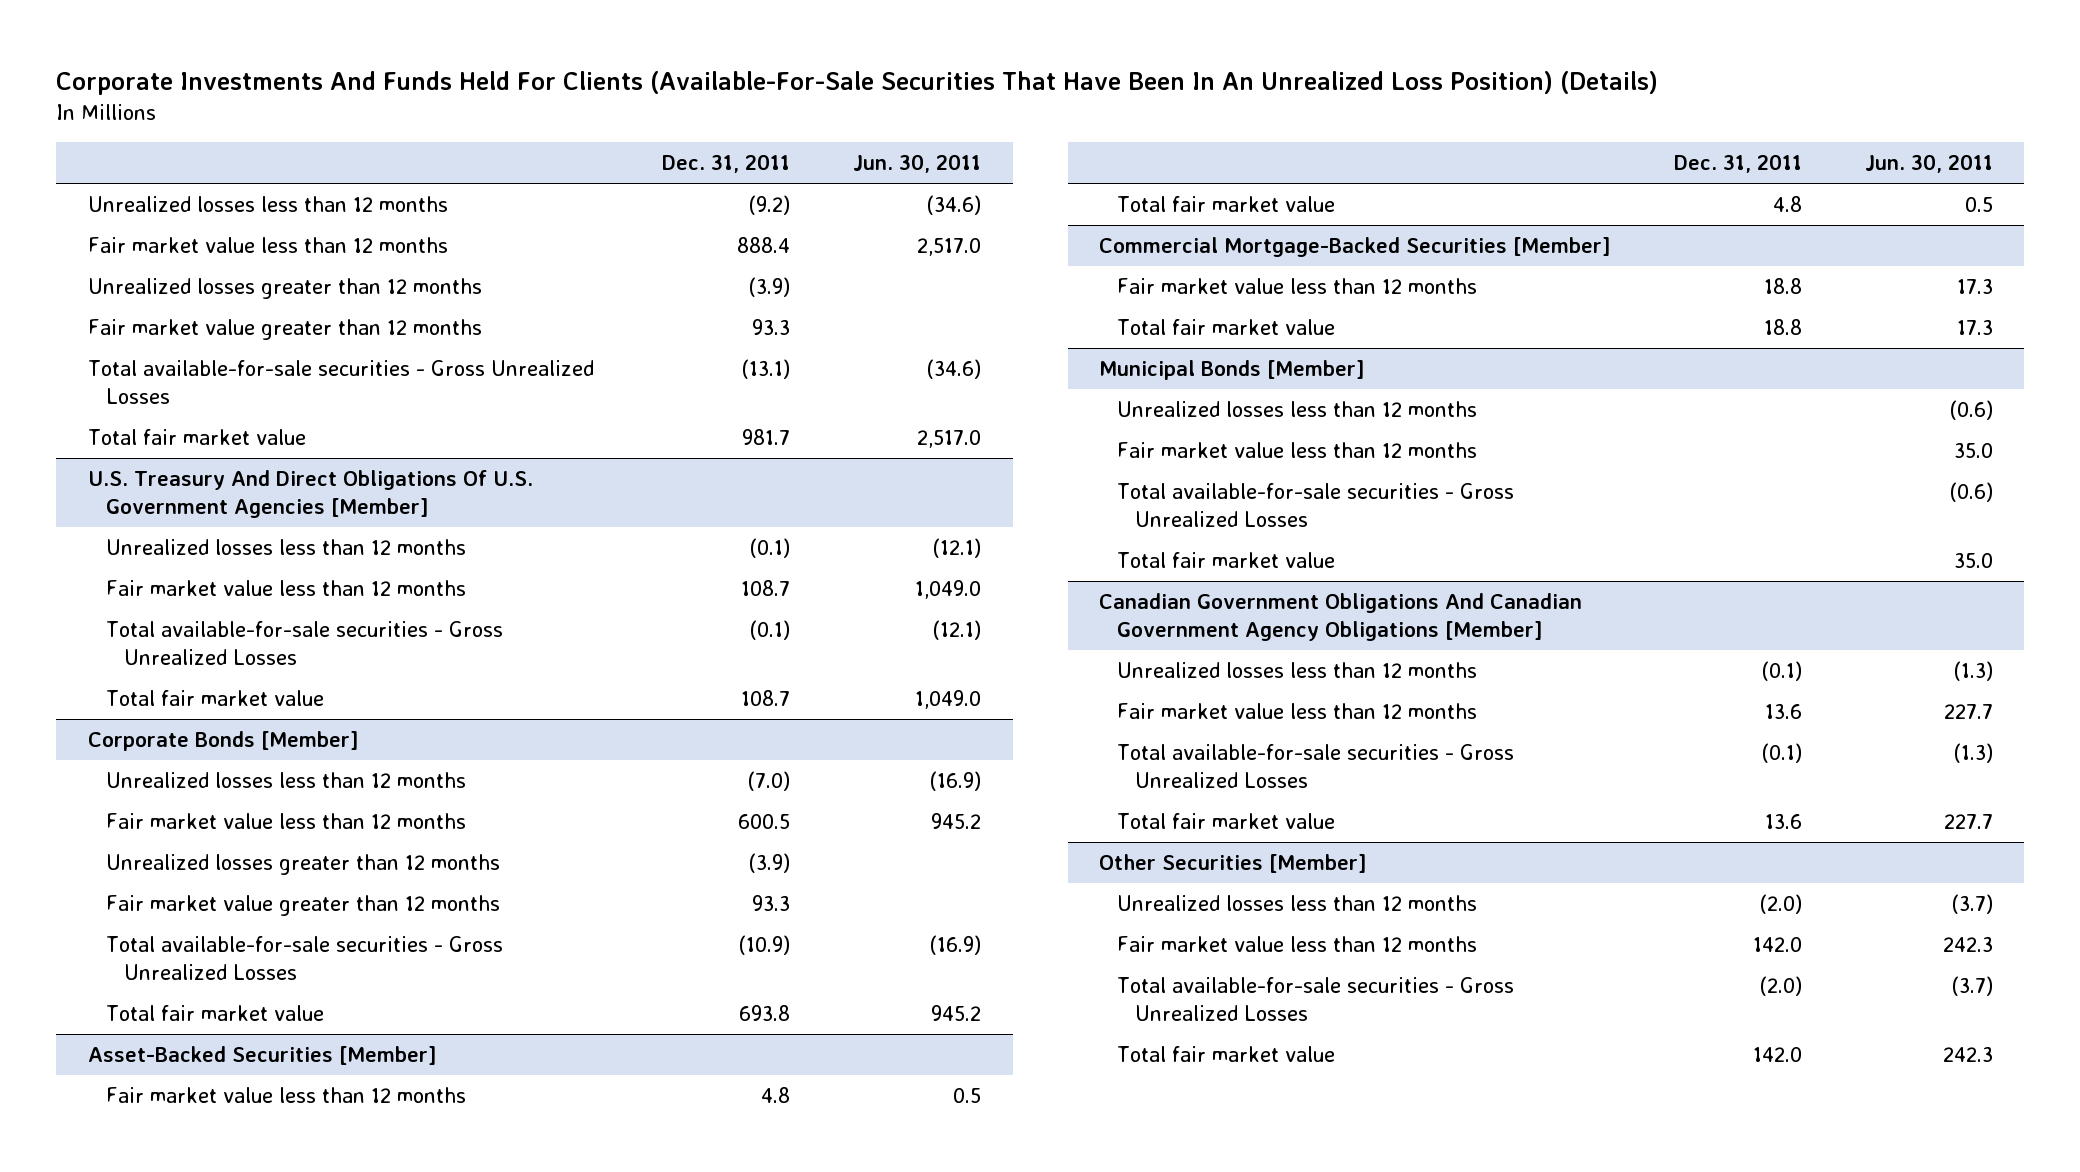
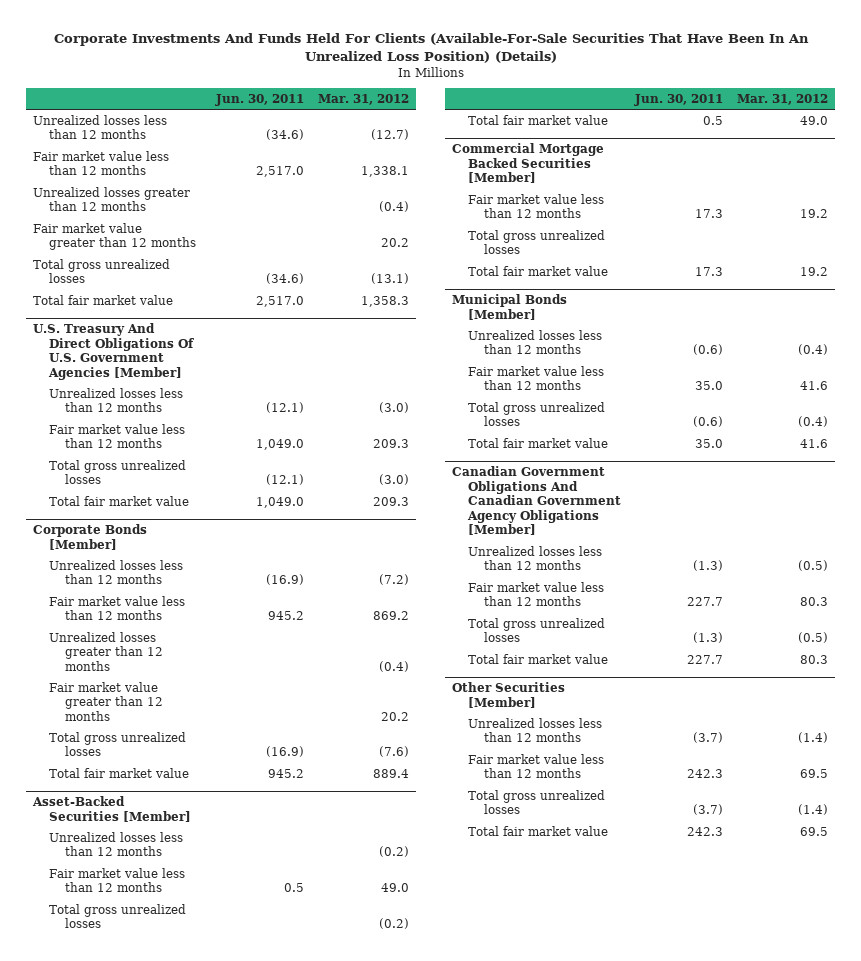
- | Dec. 31, 2011 | Jun. 30, 2011
+ | Jun. 30, 2011 | Mar. 31, 2012
- Total available-for-sale securities - Gross Unrealized Losses | (13.1) | (34.6)
+ Total gross unrealized losses | (34.6) | (13.1)
@ U.S. Treasury And Direct Obligations Of U.S. Government Agencies [Member]
- Total available-for-sale securities - Gross Unrealized Losses | (0.1) | (12.1)
+ Total gross unrealized losses | (12.1) | (3.0)
@ Corporate Bonds [Member]
- Total available-for-sale securities - Gross Unrealized Losses | (10.9) | (16.9)
+ Total gross unrealized losses | (16.9) | (7.6)
@ Asset-Backed Securities [Member]
+ Unrealized losses less than 12 months | | (0.2)
+ Total gross unrealized losses | | (0.2)
- Commercial Mortgage-Backed Securities [Member]
+ Commercial Mortgage Backed Securities [Member]
+ Total gross unrealized losses
@ Municipal Bonds [Member]
- Total available-for-sale securities - Gross Unrealized Losses | | (0.6)
+ Total gross unrealized losses | (0.6) | (0.4)
@ Canadian Government Obligations And Canadian Government Agency Obligations [Member]
- Total available-for-sale securities - Gross Unrealized Losses | (0.1) | (1.3)
+ Total gross unrealized losses | (1.3) | (0.5)
@ Other Securities [Member]
- Total available-for-sale securities - Gross Unrealized Losses | (2.0) | (3.7)
+ Total gross unrealized losses | (3.7) | (1.4)

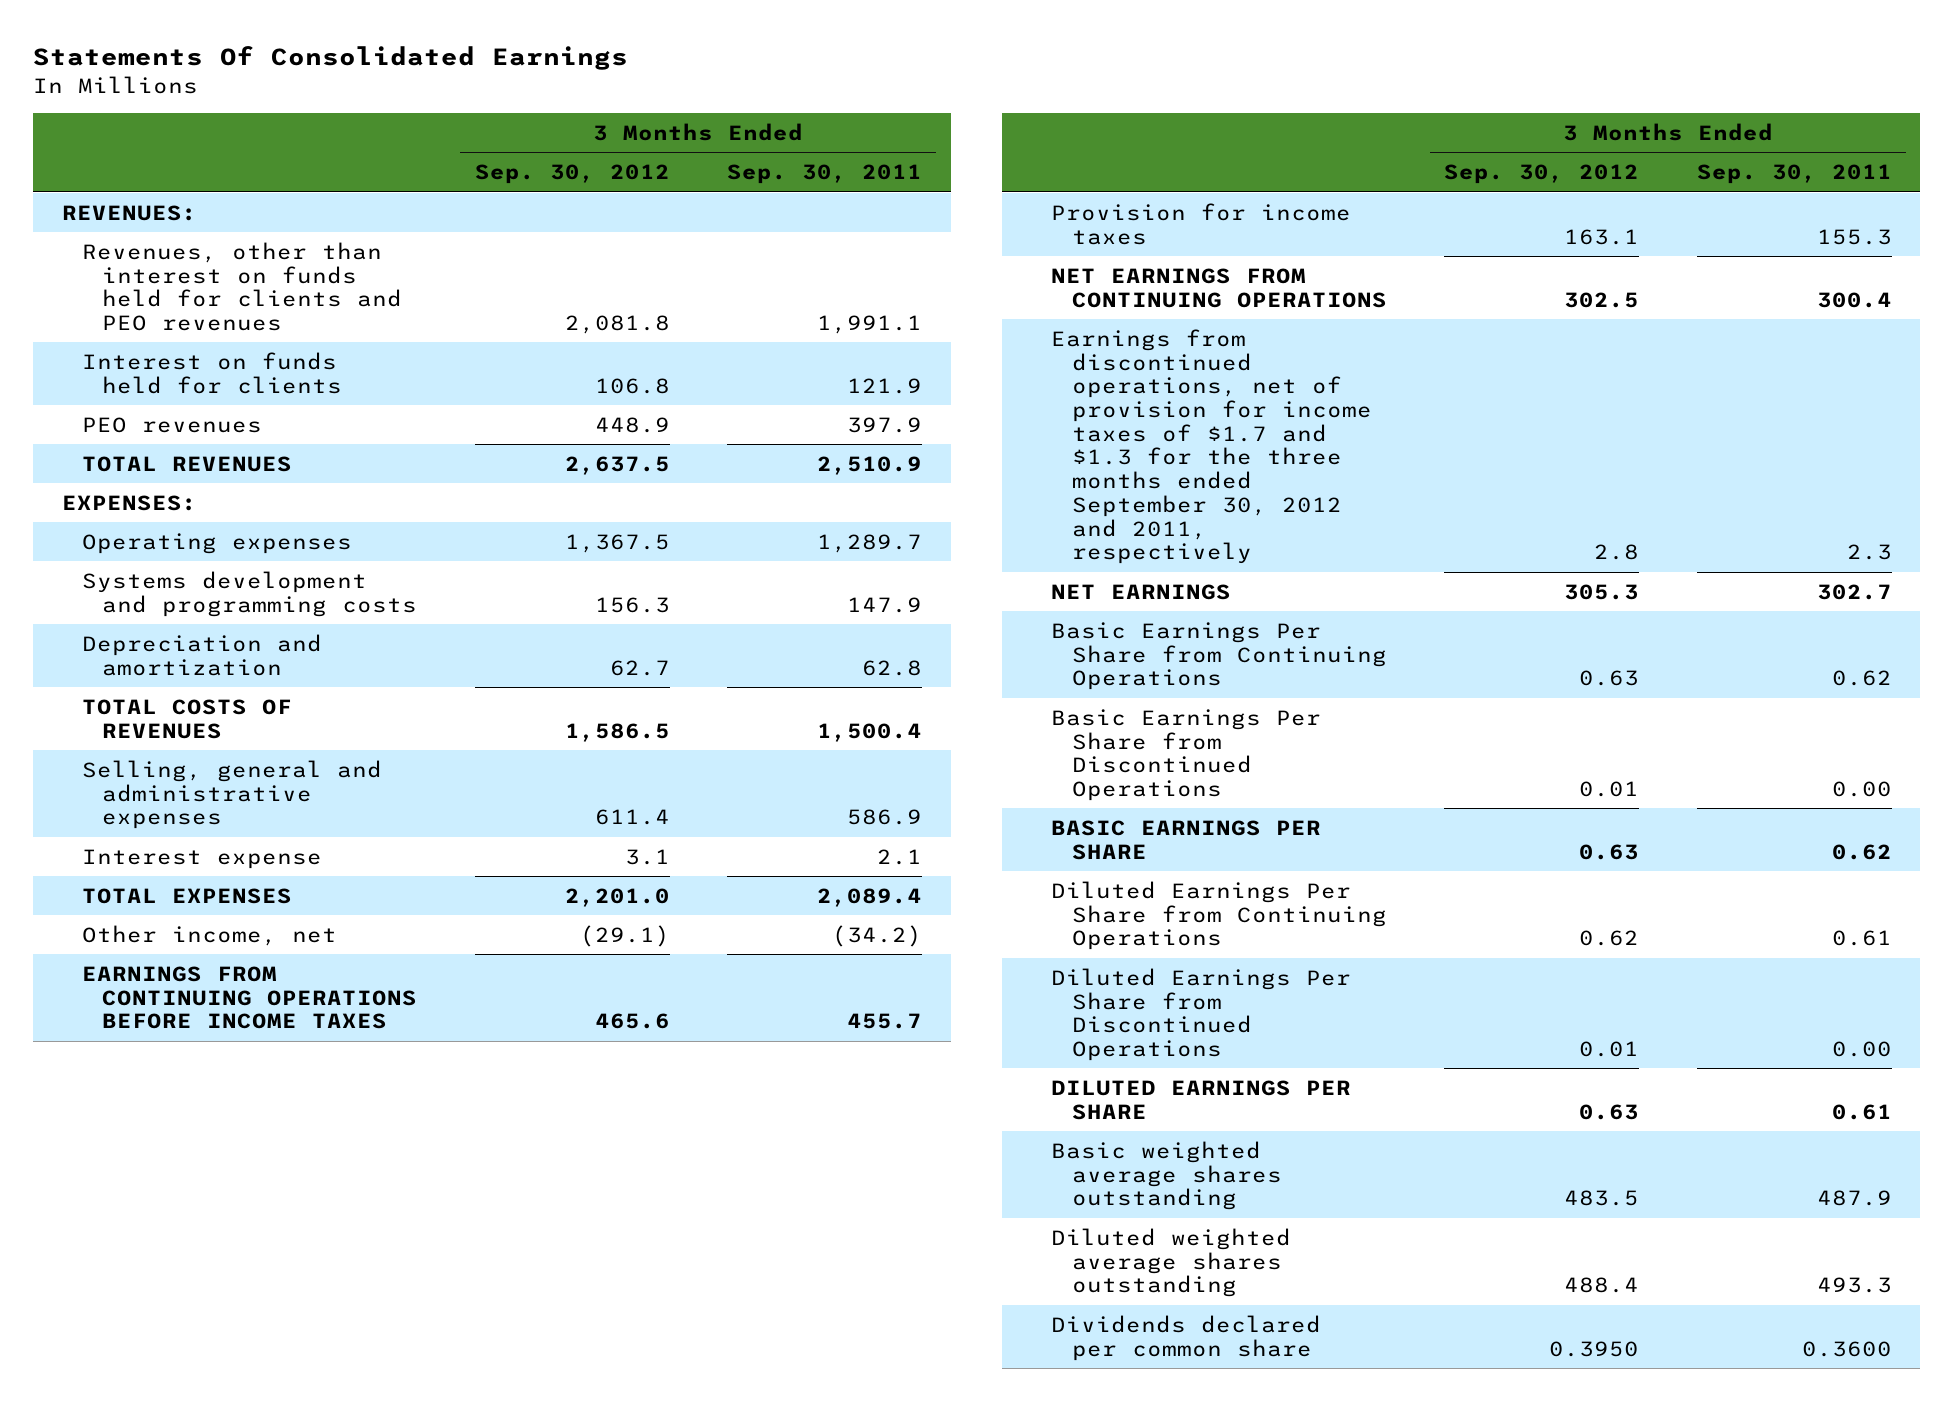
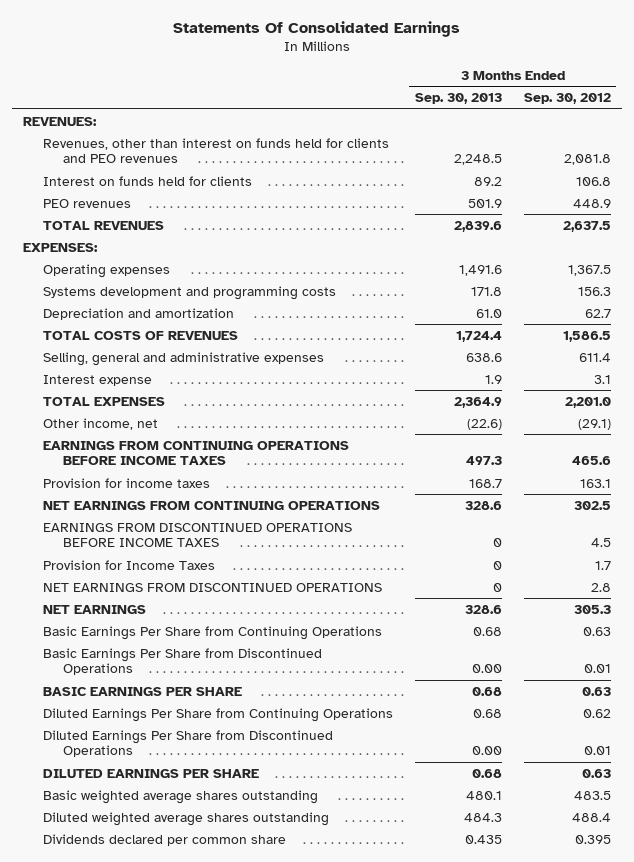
- | 3 Months Ended Sep. 30, 2012 | 3 Months Ended Sep. 30, 2011
+ | 3 Months Ended Sep. 30, 2013 | 3 Months Ended Sep. 30, 2012
- Earnings from discontinued operations, net of provision for income taxes of $1.7 and $1.3 for the three months ended September 30, 2012 and 2011, respectively | 2.8 | 2.3
+ EARNINGS FROM DISCONTINUED OPERATIONS BEFORE INCOME TAXES | 0 | 4.5
+ Provision for Income Taxes | 0 | 1.7
+ NET EARNINGS FROM DISCONTINUED OPERATIONS | 0 | 2.8
- Dividends declared per common share | 0.3950 | 0.3600
+ Dividends declared per common share | 0.435 | 0.395

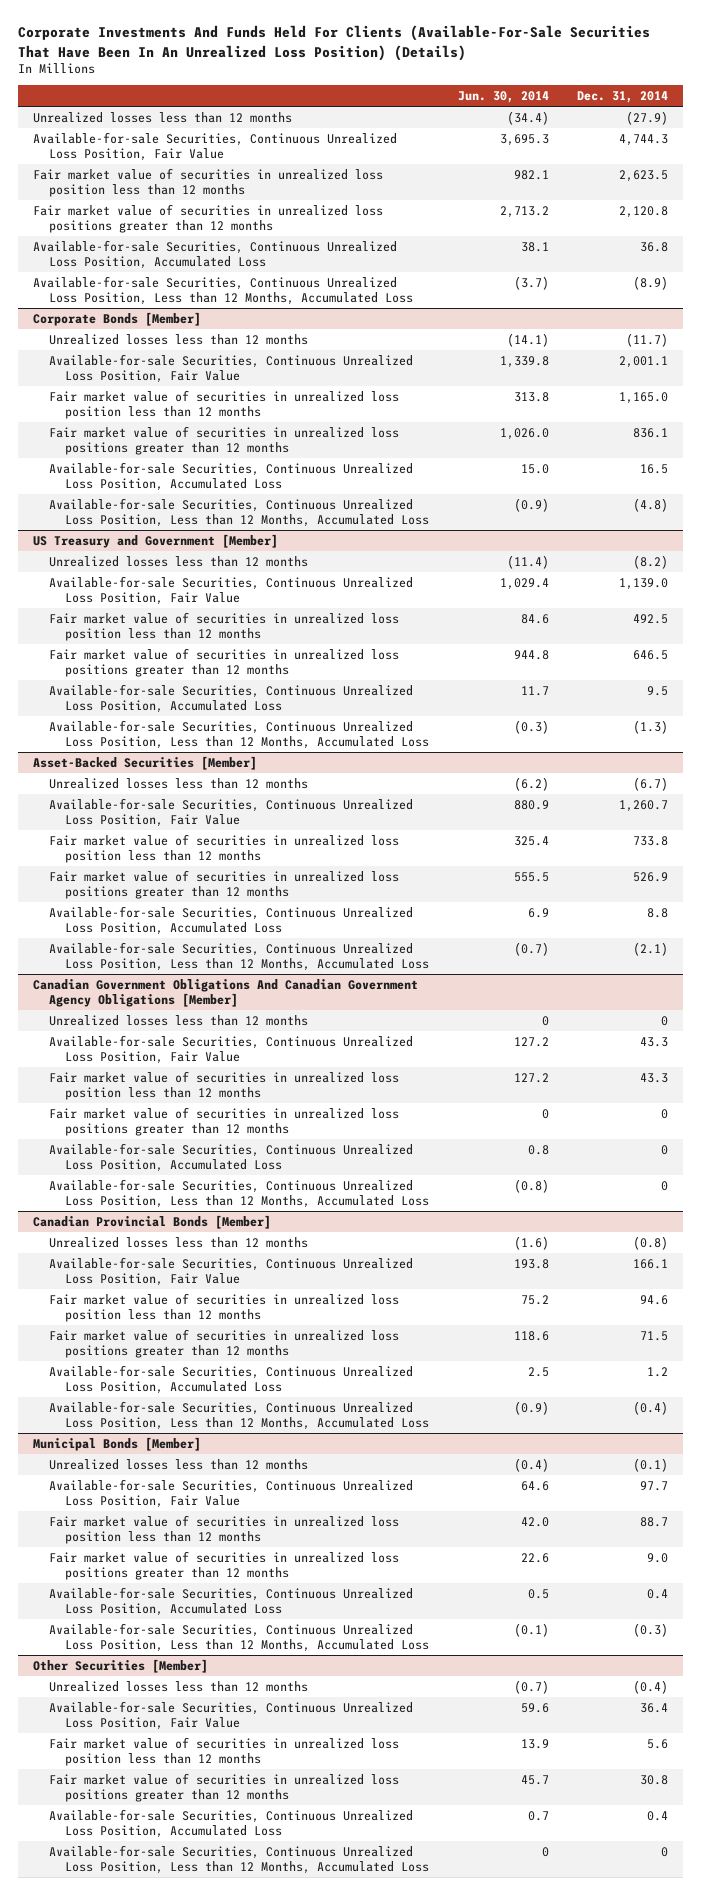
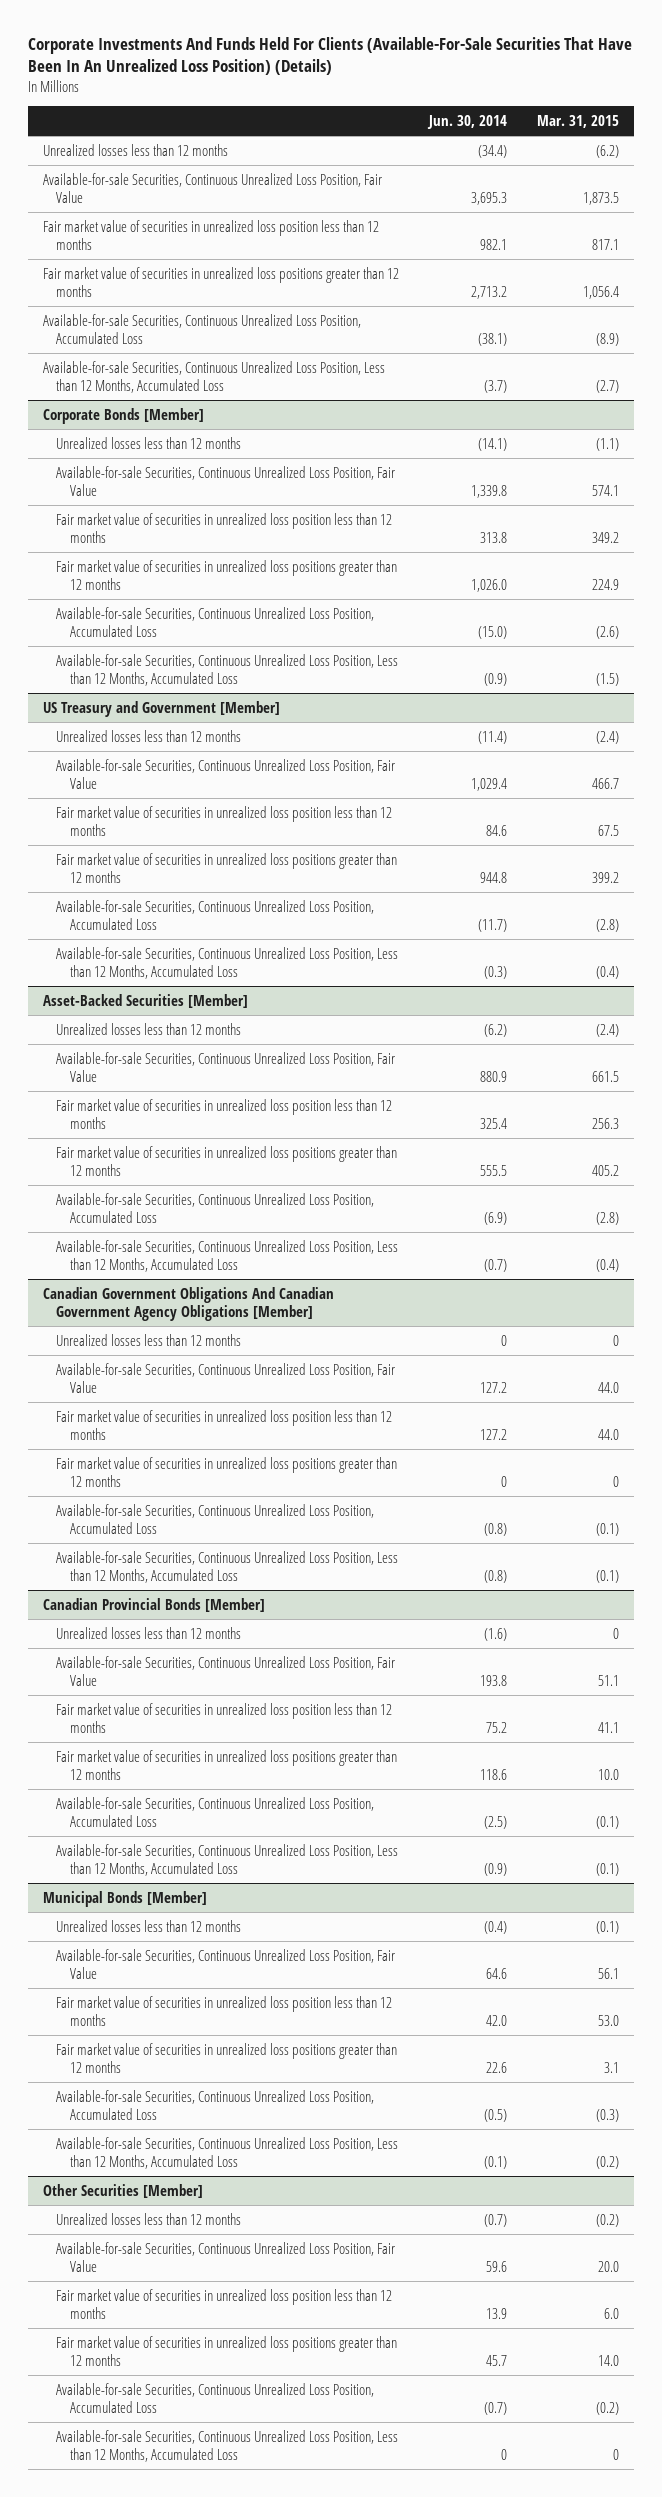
- | Jun. 30, 2014 | Dec. 31, 2014
+ | Jun. 30, 2014 | Mar. 31, 2015
- Available-for-sale Securities, Continuous Unrealized Loss Position, Accumulated Loss | 38.1 | 36.8
+ Available-for-sale Securities, Continuous Unrealized Loss Position, Accumulated Loss | (38.1) | (8.9)
@ Corporate Bonds [Member]
- Available-for-sale Securities, Continuous Unrealized Loss Position, Accumulated Loss | 15.0 | 16.5
+ Available-for-sale Securities, Continuous Unrealized Loss Position, Accumulated Loss | (15.0) | (2.6)
@ US Treasury and Government [Member]
- Available-for-sale Securities, Continuous Unrealized Loss Position, Accumulated Loss | 11.7 | 9.5
+ Available-for-sale Securities, Continuous Unrealized Loss Position, Accumulated Loss | (11.7) | (2.8)
@ Asset-Backed Securities [Member]
- Available-for-sale Securities, Continuous Unrealized Loss Position, Accumulated Loss | 6.9 | 8.8
+ Available-for-sale Securities, Continuous Unrealized Loss Position, Accumulated Loss | (6.9) | (2.8)
@ Canadian Government Obligations And Canadian Government Agency Obligations [Member]
- Available-for-sale Securities, Continuous Unrealized Loss Position, Accumulated Loss | 0.8 | 0
+ Available-for-sale Securities, Continuous Unrealized Loss Position, Accumulated Loss | (0.8) | (0.1)
@ Canadian Provincial Bonds [Member]
- Available-for-sale Securities, Continuous Unrealized Loss Position, Accumulated Loss | 2.5 | 1.2
+ Available-for-sale Securities, Continuous Unrealized Loss Position, Accumulated Loss | (2.5) | (0.1)
@ Municipal Bonds [Member]
- Available-for-sale Securities, Continuous Unrealized Loss Position, Accumulated Loss | 0.5 | 0.4
+ Available-for-sale Securities, Continuous Unrealized Loss Position, Accumulated Loss | (0.5) | (0.3)
@ Other Securities [Member]
- Available-for-sale Securities, Continuous Unrealized Loss Position, Accumulated Loss | 0.7 | 0.4
+ Available-for-sale Securities, Continuous Unrealized Loss Position, Accumulated Loss | (0.7) | (0.2)

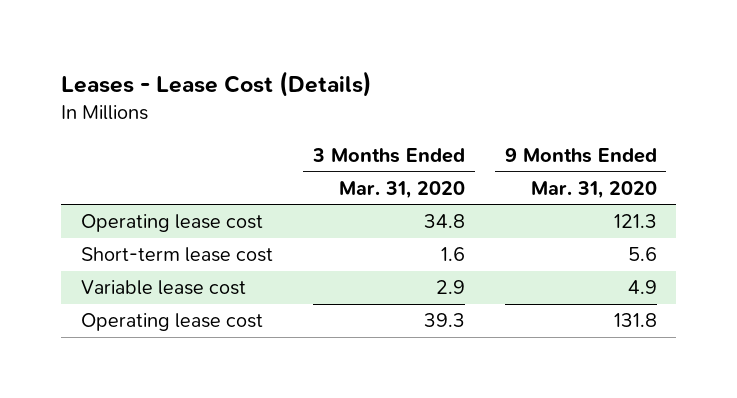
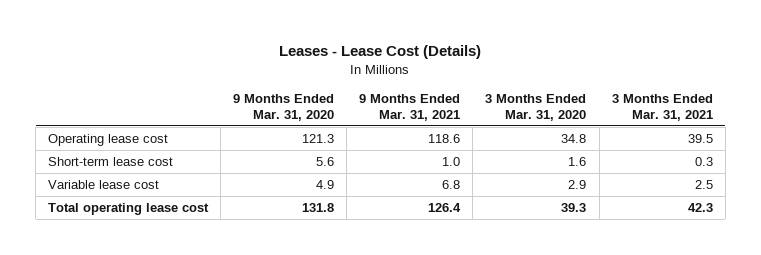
- | 3 Months Ended Mar. 31, 2020 | 9 Months Ended Mar. 31, 2020
+ | 9 Months Ended Mar. 31, 2020 | 9 Months Ended Mar. 31, 2021 | 3 Months Ended Mar. 31, 2020 | 3 Months Ended Mar. 31, 2021
- Operating lease cost | 39.3 | 131.8
+ Total operating lease cost | 131.8 | 126.4 | 39.3 | 42.3

